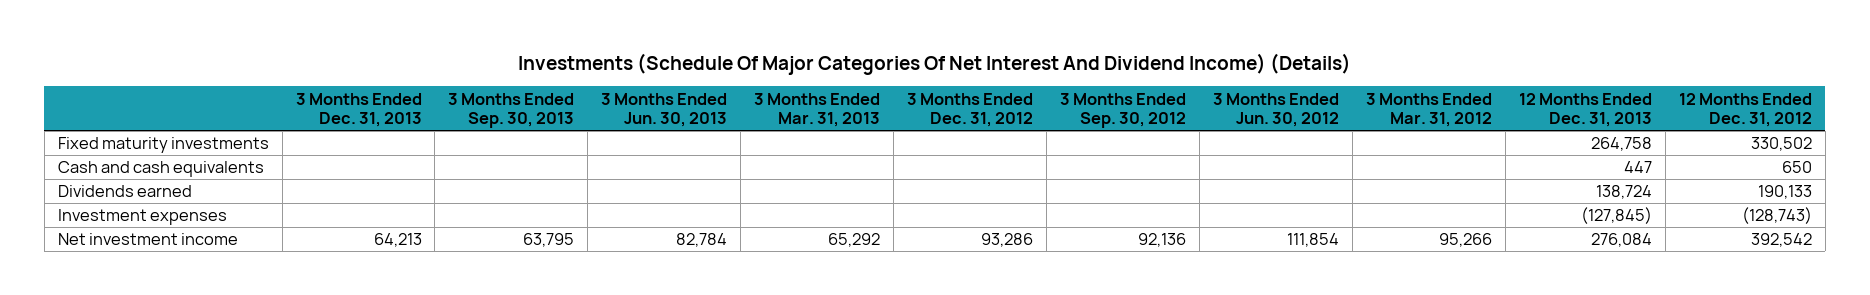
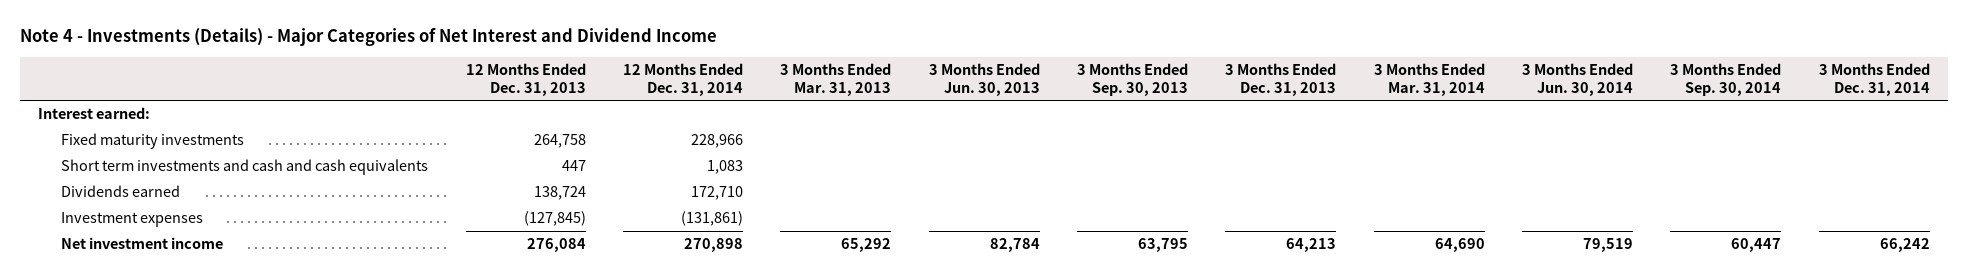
- Investments (Schedule Of Major Categories Of Net Interest And Dividend Income) (Details)
+ Note 4 - Investments (Details) - Major Categories of Net Interest and Dividend Income
- | 3 Months Ended Dec. 31, 2013 | 3 Months Ended Sep. 30, 2013 | 3 Months Ended Jun. 30, 2013 | 3 Months Ended Mar. 31, 2013 | 3 Months Ended Dec. 31, 2012 | 3 Months Ended Sep. 30, 2012 | 3 Months Ended Jun. 30, 2012 | 3 Months Ended Mar. 31, 2012 | 12 Months Ended Dec. 31, 2013 | 12 Months Ended Dec. 31, 2012
+ | 12 Months Ended Dec. 31, 2013 | 12 Months Ended Dec. 31, 2014 | 3 Months Ended Mar. 31, 2013 | 3 Months Ended Jun. 30, 2013 | 3 Months Ended Sep. 30, 2013 | 3 Months Ended Dec. 31, 2013 | 3 Months Ended Mar. 31, 2014 | 3 Months Ended Jun. 30, 2014 | 3 Months Ended Sep. 30, 2014 | 3 Months Ended Dec. 31, 2014
+ Interest earned:
- Cash and cash equivalents | | | | | | | | | 447 | 650
+ Short term investments and cash and cash equivalents | 447 | 1,083 | | | | | | | |

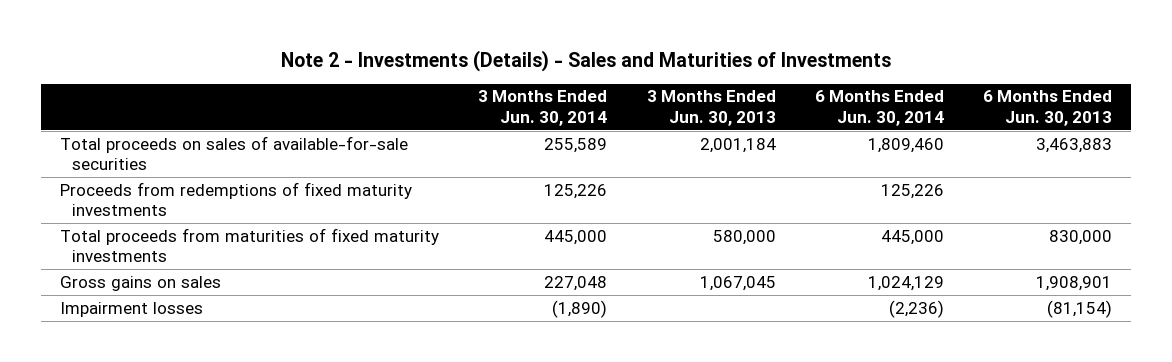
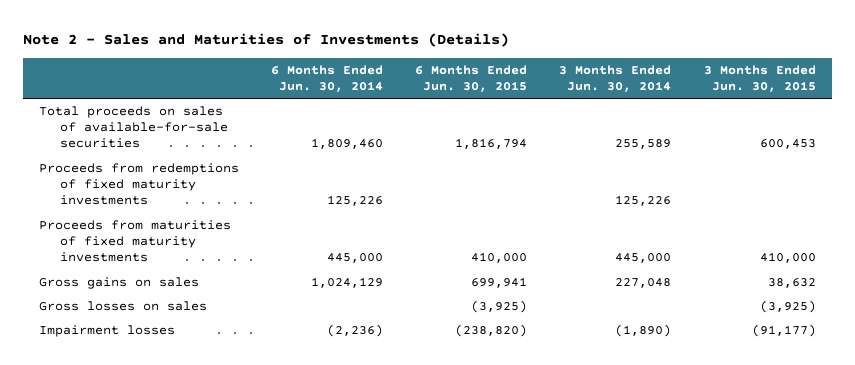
- Note 2 - Investments (Details) - Sales and Maturities of Investments
+ Note 2 - Sales and Maturities of Investments (Details)
- | 3 Months Ended Jun. 30, 2014 | 3 Months Ended Jun. 30, 2013 | 6 Months Ended Jun. 30, 2014 | 6 Months Ended Jun. 30, 2013
+ | 6 Months Ended Jun. 30, 2014 | 6 Months Ended Jun. 30, 2015 | 3 Months Ended Jun. 30, 2014 | 3 Months Ended Jun. 30, 2015
- Total proceeds from maturities of fixed maturity investments | 445,000 | 580,000 | 445,000 | 830,000
+ Proceeds from maturities of fixed maturity investments | 445,000 | 410,000 | 445,000 | 410,000
+ Gross losses on sales | | (3,925) | | (3,925)

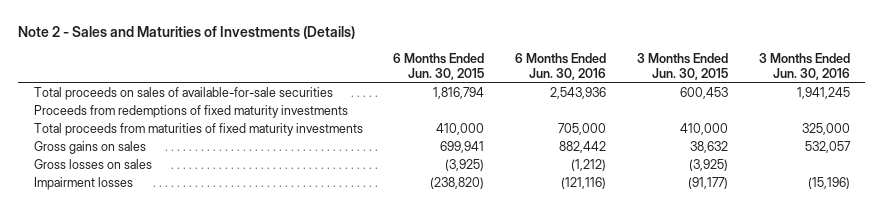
- | 6 Months Ended Jun. 30, 2014 | 6 Months Ended Jun. 30, 2015 | 3 Months Ended Jun. 30, 2014 | 3 Months Ended Jun. 30, 2015
+ | 6 Months Ended Jun. 30, 2015 | 6 Months Ended Jun. 30, 2016 | 3 Months Ended Jun. 30, 2015 | 3 Months Ended Jun. 30, 2016
- Proceeds from maturities of fixed maturity investments | 445,000 | 410,000 | 445,000 | 410,000
+ Total proceeds from maturities of fixed maturity investments | 410,000 | 705,000 | 410,000 | 325,000

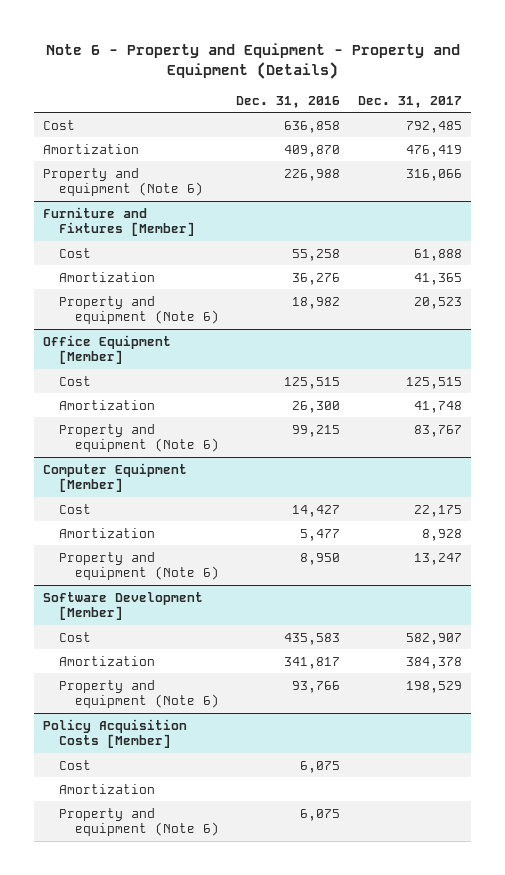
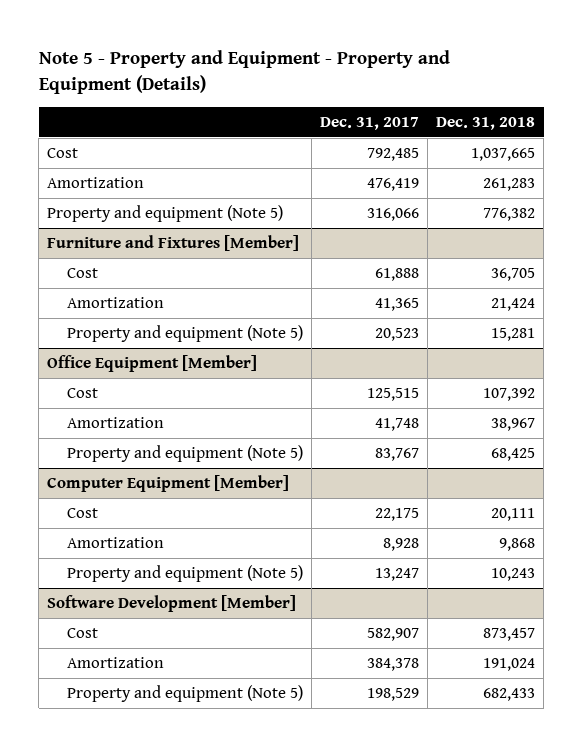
- Note 6 - Property and Equipment - Property and Equipment (Details)
+ Note 5 - Property and Equipment - Property and Equipment (Details)
- | Dec. 31, 2016 | Dec. 31, 2017
+ | Dec. 31, 2017 | Dec. 31, 2018
- Property and equipment (Note 6) | 226,988 | 316,066
+ Property and equipment (Note 5) | 316,066 | 776,382
@ Furniture and Fixtures [Member]
- Property and equipment (Note 6) | 18,982 | 20,523
+ Property and equipment (Note 5) | 20,523 | 15,281
@ Office Equipment [Member]
- Property and equipment (Note 6) | 99,215 | 83,767
+ Property and equipment (Note 5) | 83,767 | 68,425
@ Computer Equipment [Member]
- Property and equipment (Note 6) | 8,950 | 13,247
+ Property and equipment (Note 5) | 13,247 | 10,243
@ Software Development [Member]
- Property and equipment (Note 6) | 93,766 | 198,529
- Policy Acquisition Costs [Member]
- Cost | 6,075 |
- Amortization
- Property and equipment (Note 6) | 6,075 |
@ Software Development [Member]
+ Property and equipment (Note 5) | 198,529 | 682,433

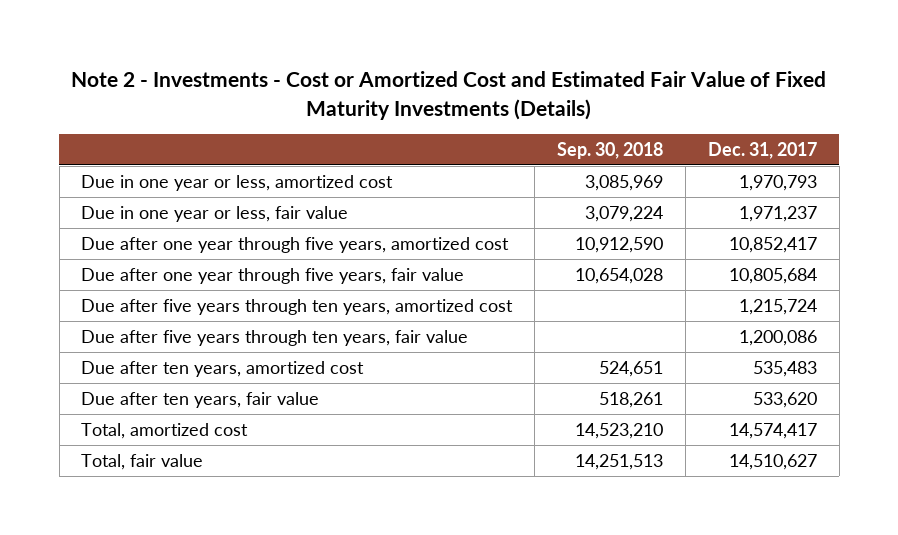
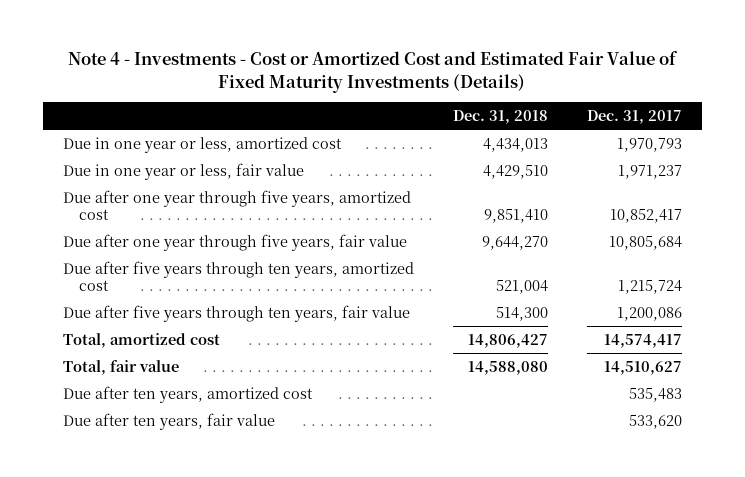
- Note 2 - Investments - Cost or Amortized Cost and Estimated Fair Value of Fixed Maturity Investments (Details)
+ Note 4 - Investments - Cost or Amortized Cost and Estimated Fair Value of Fixed Maturity Investments (Details)
- | Sep. 30, 2018 | Dec. 31, 2017
+ | Dec. 31, 2018 | Dec. 31, 2017
moved down: Due after ten years, amortized cost | | 535,483
moved down: Due after ten years, fair value | | 533,620

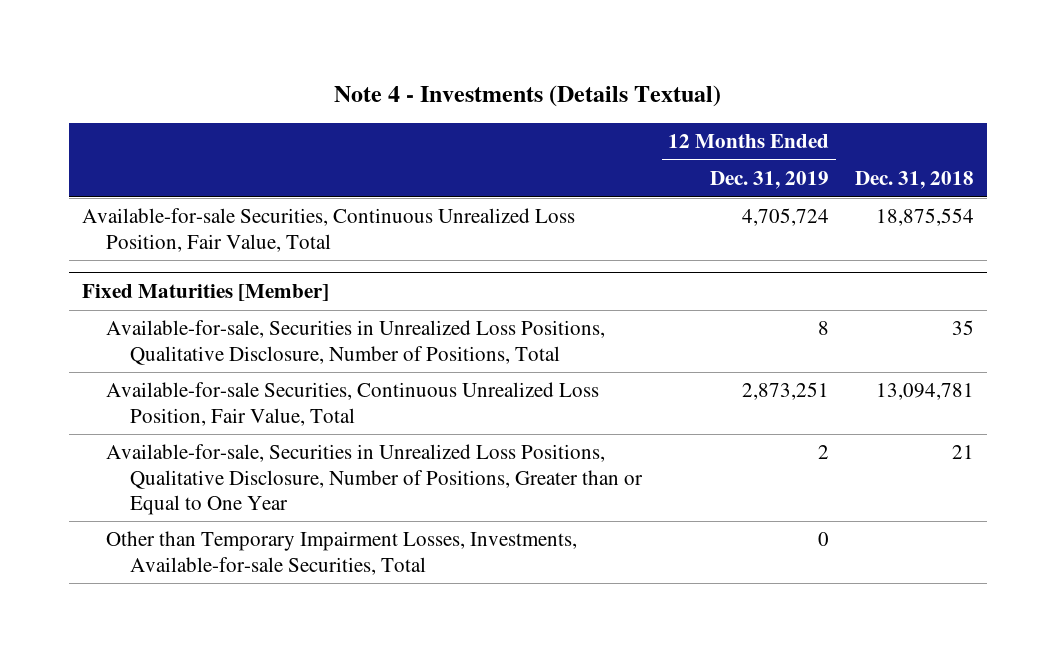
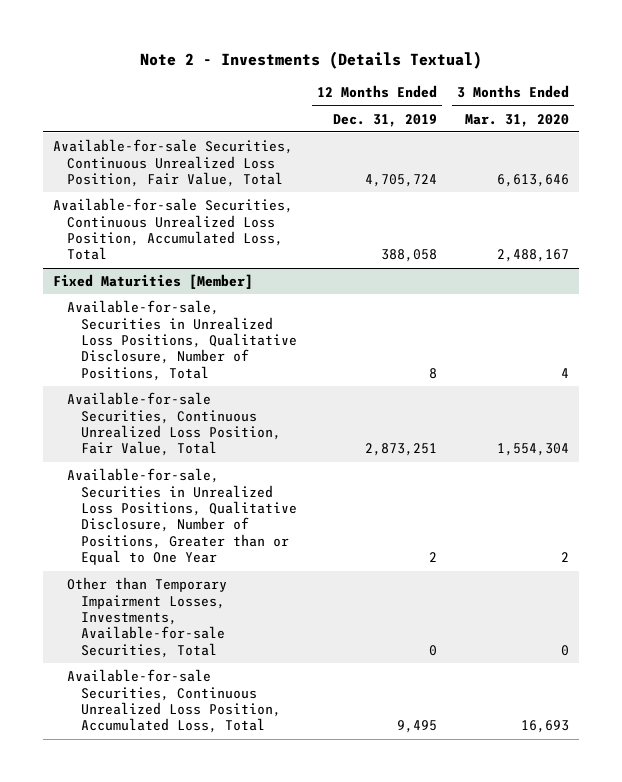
- Note 4 - Investments (Details Textual)
+ Note 2 - Investments (Details Textual)
- | 12 Months Ended Dec. 31, 2019 | Dec. 31, 2018
+ | 12 Months Ended Dec. 31, 2019 | 3 Months Ended Mar. 31, 2020
+ Available-for-sale Securities, Continuous Unrealized Loss Position, Accumulated Loss, Total | 388,058 | 2,488,167
@ Fixed Maturities [Member]
+ Available-for-sale Securities, Continuous Unrealized Loss Position, Accumulated Loss, Total | 9,495 | 16,693

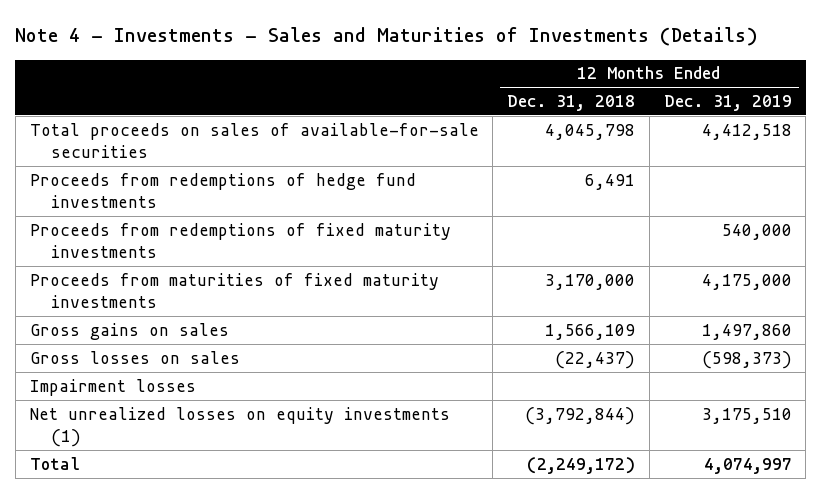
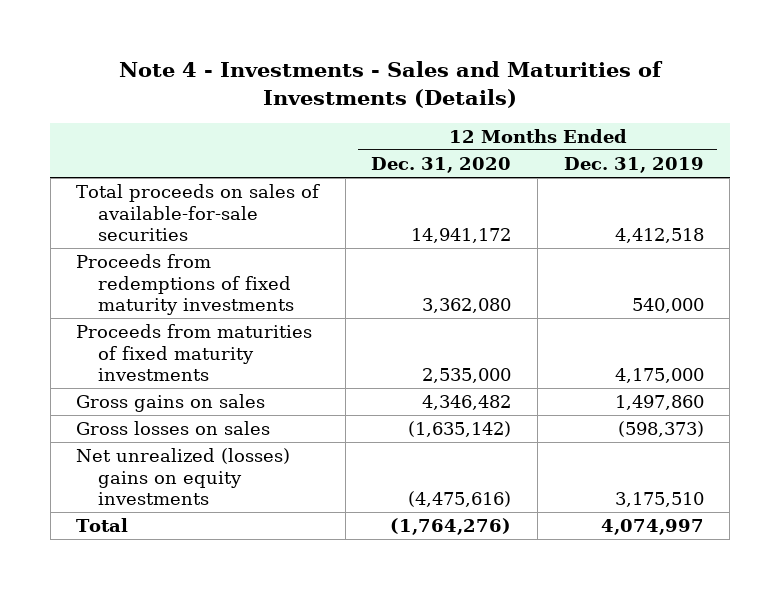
- | 12 Months Ended Dec. 31, 2018 | 12 Months Ended Dec. 31, 2019
+ | 12 Months Ended Dec. 31, 2020 | 12 Months Ended Dec. 31, 2019
- Proceeds from redemptions of hedge fund investments | 6,491 |
- Impairment losses
- Net unrealized losses on equity investments (1) | (3,792,844) | 3,175,510
+ Net unrealized (losses) gains on equity investments | (4,475,616) | 3,175,510

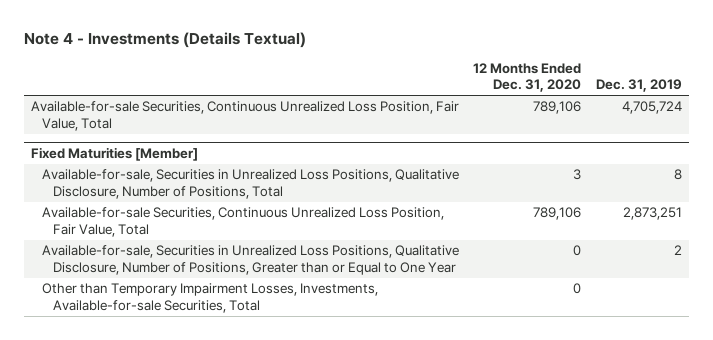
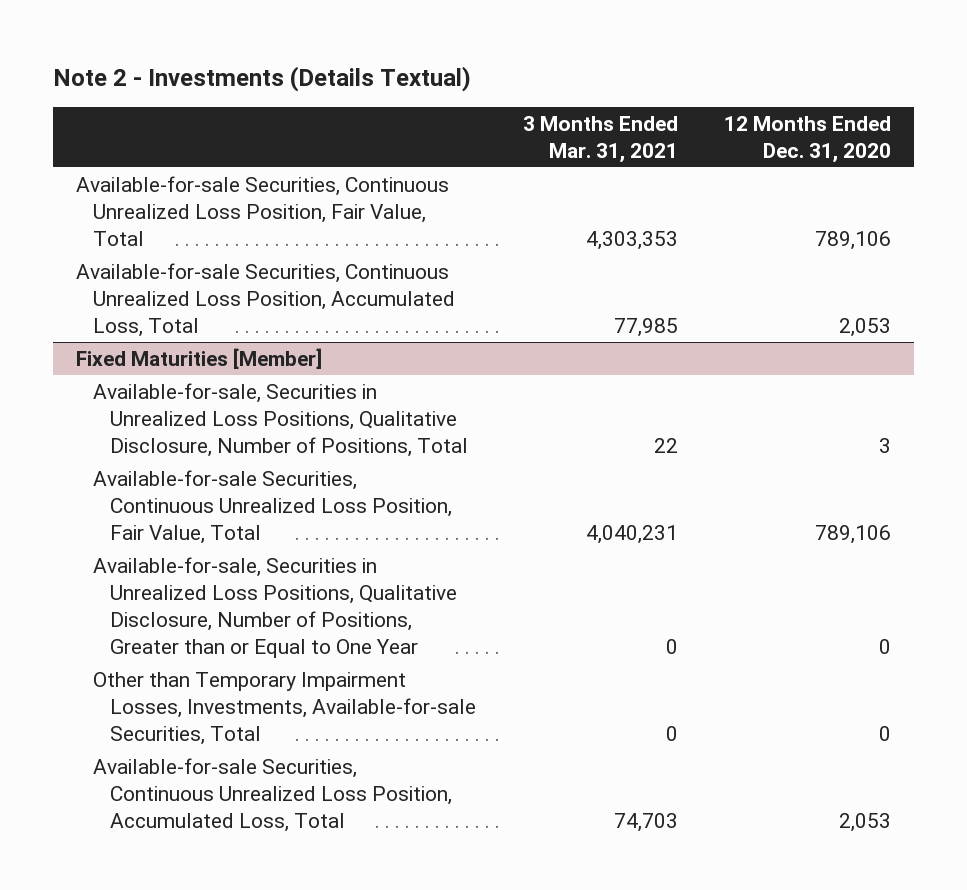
- Note 4 - Investments (Details Textual)
+ Note 2 - Investments (Details Textual)
- | 12 Months Ended Dec. 31, 2020 | Dec. 31, 2019
+ | 3 Months Ended Mar. 31, 2021 | 12 Months Ended Dec. 31, 2020
+ Available-for-sale Securities, Continuous Unrealized Loss Position, Accumulated Loss, Total | 77,985 | 2,053
@ Fixed Maturities [Member]
+ Available-for-sale Securities, Continuous Unrealized Loss Position, Accumulated Loss, Total | 74,703 | 2,053

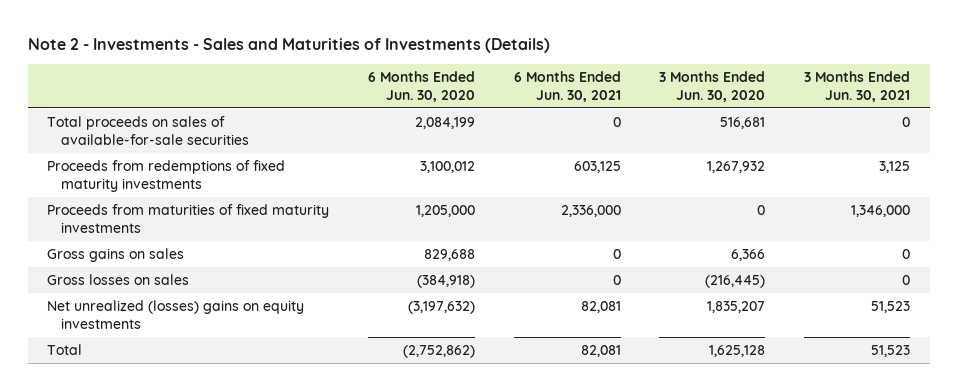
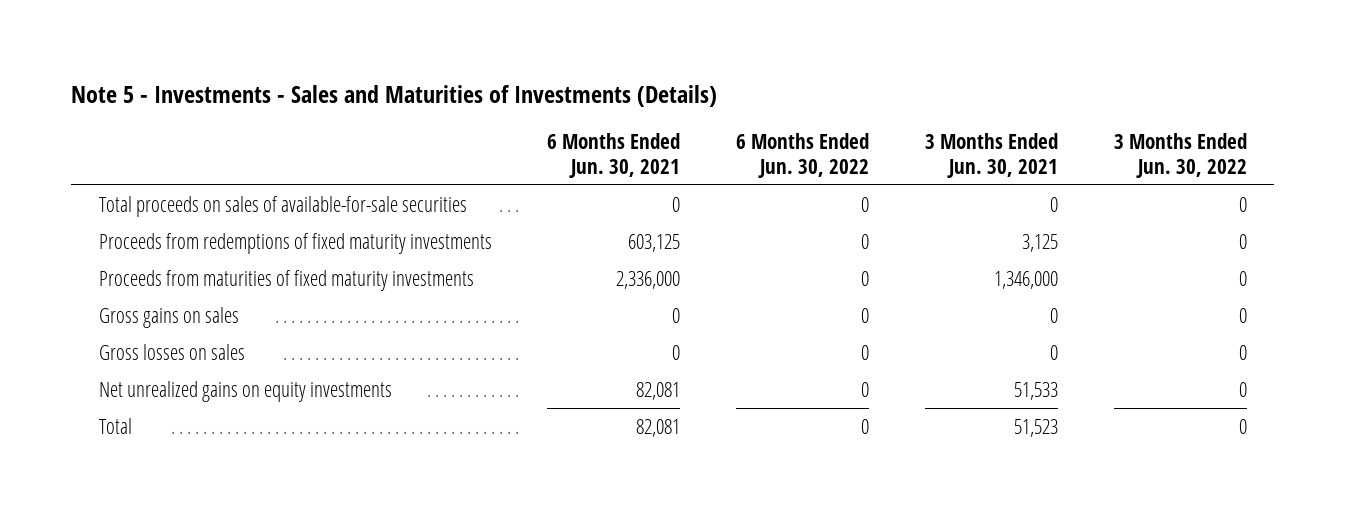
- Note 2 - Investments - Sales and Maturities of Investments (Details)
+ Note 5 - Investments - Sales and Maturities of Investments (Details)
- | 6 Months Ended Jun. 30, 2020 | 6 Months Ended Jun. 30, 2021 | 3 Months Ended Jun. 30, 2020 | 3 Months Ended Jun. 30, 2021
+ | 6 Months Ended Jun. 30, 2021 | 6 Months Ended Jun. 30, 2022 | 3 Months Ended Jun. 30, 2021 | 3 Months Ended Jun. 30, 2022
- Net unrealized (losses) gains on equity investments | (3,197,632) | 82,081 | 1,835,207 | 51,523
+ Net unrealized gains on equity investments | 82,081 | 0 | 51,533 | 0

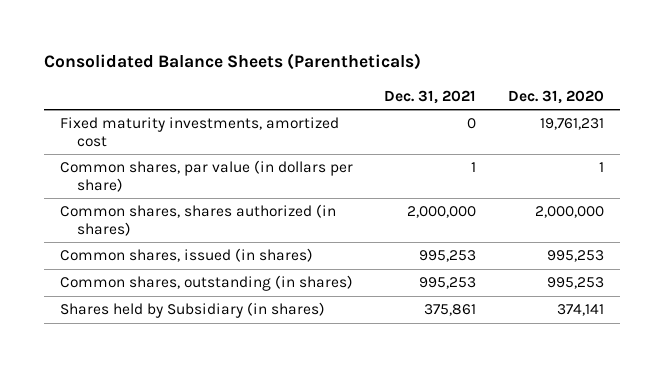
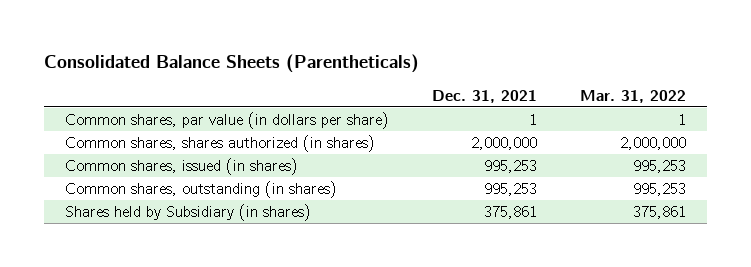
- | Dec. 31, 2021 | Dec. 31, 2020
+ | Dec. 31, 2021 | Mar. 31, 2022
- Fixed maturity investments, amortized cost | 0 | 19,761,231

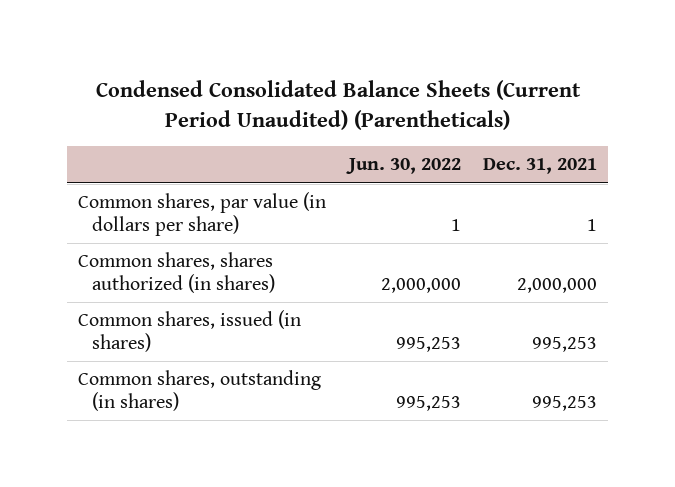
- Consolidated Balance Sheets (Parentheticals)
+ Condensed Consolidated Balance Sheets (Current Period Unaudited) (Parentheticals)
- | Dec. 31, 2021 | Mar. 31, 2022
+ | Jun. 30, 2022 | Dec. 31, 2021
- Shares held by Subsidiary (in shares) | 375,861 | 375,861

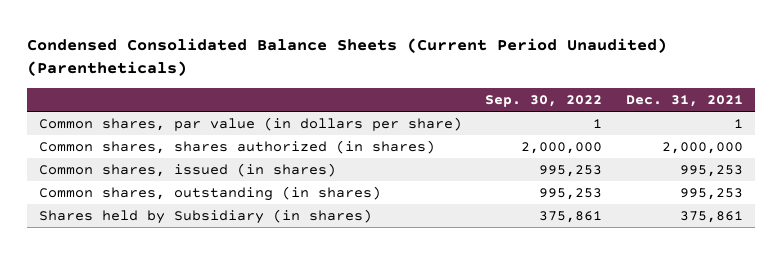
- | Jun. 30, 2022 | Dec. 31, 2021
+ | Sep. 30, 2022 | Dec. 31, 2021
+ Shares held by Subsidiary (in shares) | 375,861 | 375,861

